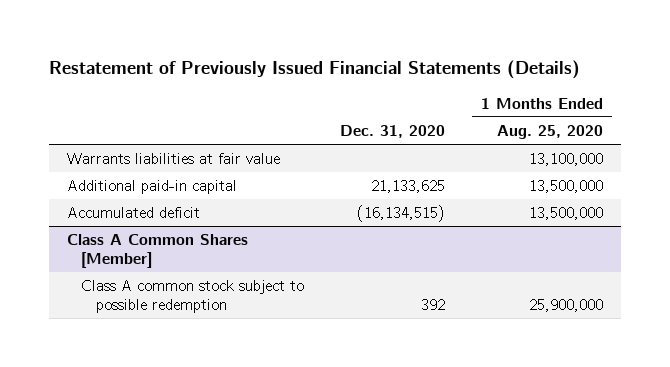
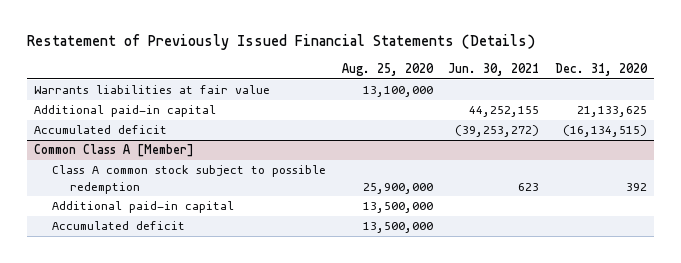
- | Dec. 31, 2020 | 1 Months Ended Aug. 25, 2020
+ | Aug. 25, 2020 | Jun. 30, 2021 | Dec. 31, 2020
- Class A Common Shares [Member]
+ Common Class A [Member]
+ Additional paid-in capital | 13,500,000 | |
+ Accumulated deficit | 13,500,000 | |

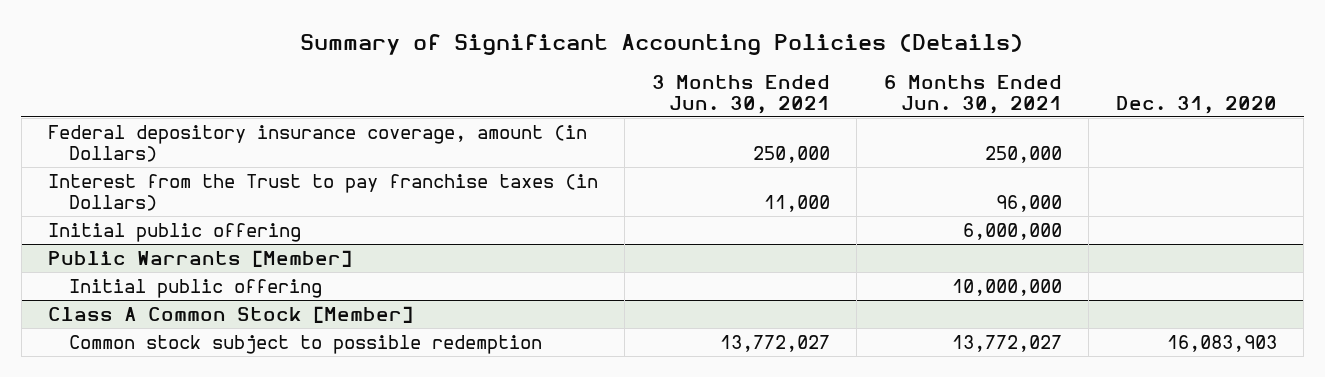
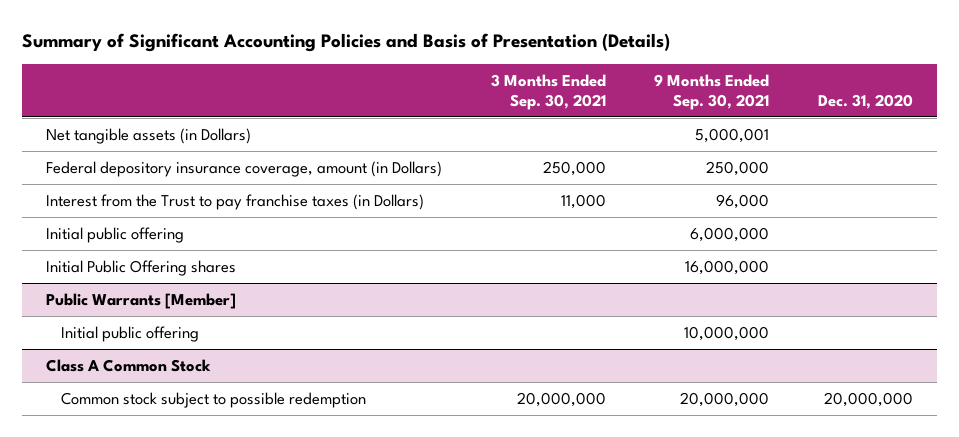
- Summary of Significant Accounting Policies (Details)
+ Summary of Significant Accounting Policies and Basis of Presentation (Details)
- | 3 Months Ended Jun. 30, 2021 | 6 Months Ended Jun. 30, 2021 | Dec. 31, 2020
+ | 3 Months Ended Sep. 30, 2021 | 9 Months Ended Sep. 30, 2021 | Dec. 31, 2020
+ Net tangible assets (in Dollars) | | 5,000,001 |
+ Initial Public Offering shares | | 16,000,000 |
- Class A Common Stock [Member]
- Common stock subject to possible redemption | 13,772,027 | 13,772,027 | 16,083,903
+ Class A Common Stock
+ Common stock subject to possible redemption | 20,000,000 | 20,000,000 | 20,000,000

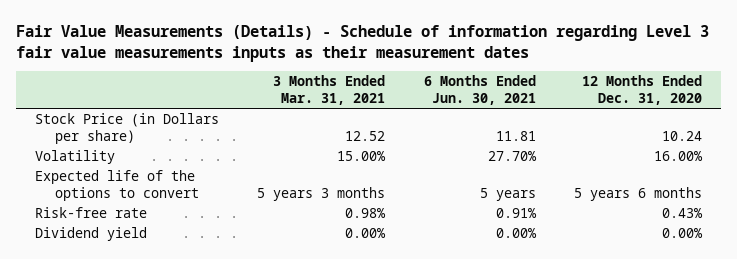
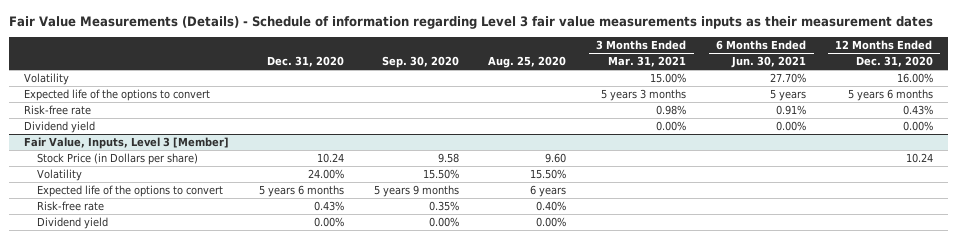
- | 3 Months Ended Mar. 31, 2021 | 6 Months Ended Jun. 30, 2021 | 12 Months Ended Dec. 31, 2020
+ | Dec. 31, 2020 | Sep. 30, 2020 | Aug. 25, 2020 | 3 Months Ended Mar. 31, 2021 | 6 Months Ended Jun. 30, 2021 | 12 Months Ended Dec. 31, 2020
- Stock Price (in Dollars per share) | 12.52 | 11.81 | 10.24
+ Fair Value, Inputs, Level 3 [Member]
+ Stock Price (in Dollars per share) | 10.24 | 9.58 | 9.60 | | | 10.24
+ Volatility | 24.00% | 15.50% | 15.50% | | |
+ Expected life of the options to convert | 5 years 6 months | 5 years 9 months | 6 years | | |
+ Risk-free rate | 0.43% | 0.35% | 0.40% | | |
+ Dividend yield | 0.00% | 0.00% | 0.00% | | |

